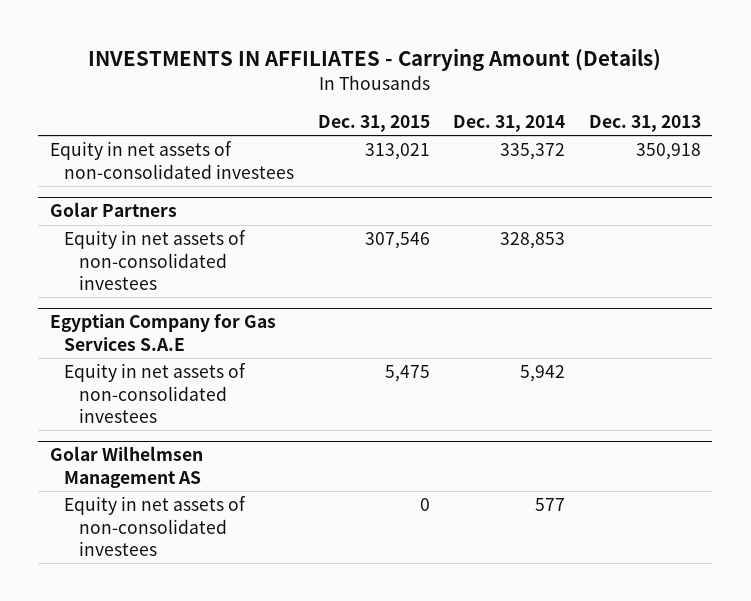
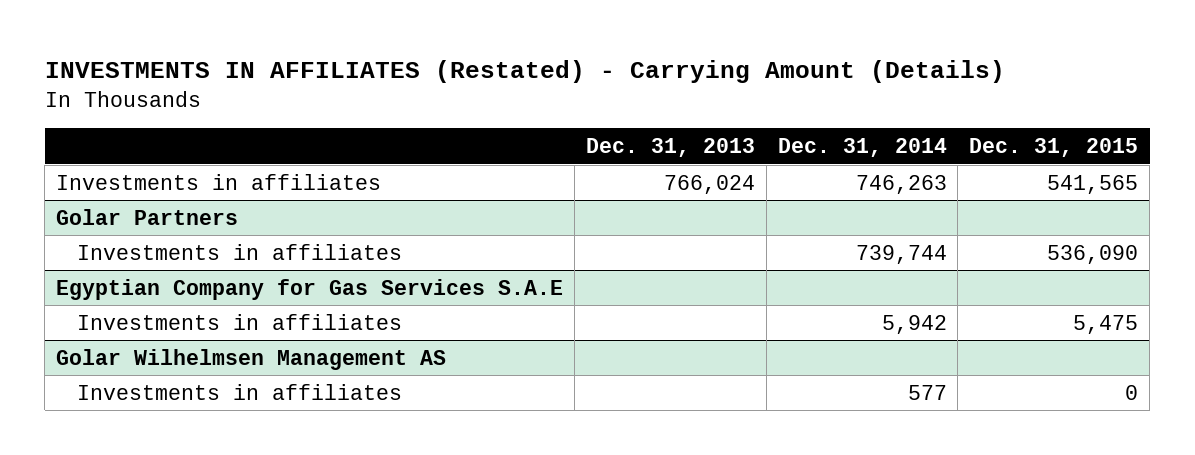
- INVESTMENTS IN AFFILIATES - Carrying Amount (Details)
+ INVESTMENTS IN AFFILIATES (Restated) - Carrying Amount (Details)
- | Dec. 31, 2015 | Dec. 31, 2014 | Dec. 31, 2013
+ | Dec. 31, 2013 | Dec. 31, 2014 | Dec. 31, 2015
- Equity in net assets of non-consolidated investees | 313,021 | 335,372 | 350,918
+ Investments in affiliates | 766,024 | 746,263 | 541,565
@ Golar Partners
- Equity in net assets of non-consolidated investees | 307,546 | 328,853 |
+ Investments in affiliates | | 739,744 | 536,090
@ Egyptian Company for Gas Services S.A.E
- Equity in net assets of non-consolidated investees | 5,475 | 5,942 |
+ Investments in affiliates | | 5,942 | 5,475
@ Golar Wilhelmsen Management AS
- Equity in net assets of non-consolidated investees | 0 | 577 |
+ Investments in affiliates | | 577 | 0

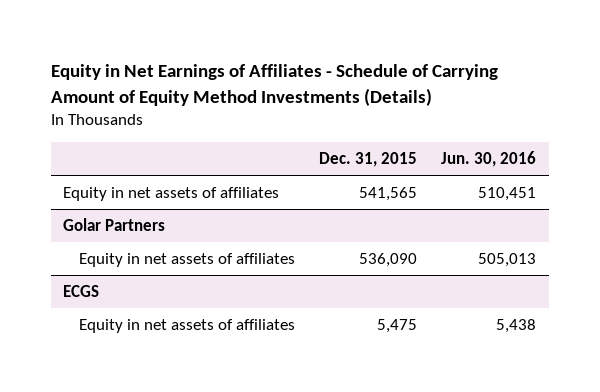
- INVESTMENTS IN AFFILIATES (Restated) - Carrying Amount (Details)
+ Equity in Net Earnings of Affiliates - Schedule of Carrying Amount of Equity Method Investments (Details)
- | Dec. 31, 2013 | Dec. 31, 2014 | Dec. 31, 2015
+ | Dec. 31, 2015 | Jun. 30, 2016
- Investments in affiliates | 766,024 | 746,263 | 541,565
+ Equity in net assets of affiliates | 541,565 | 510,451
@ Golar Partners
- Investments in affiliates | | 739,744 | 536,090
- Egyptian Company for Gas Services S.A.E
- Investments in affiliates | | 5,942 | 5,475
- Golar Wilhelmsen Management AS
- Investments in affiliates | | 577 | 0
@ Golar Partners
+ Equity in net assets of affiliates | 536,090 | 505,013
+ ECGS
+ Equity in net assets of affiliates | 5,475 | 5,438

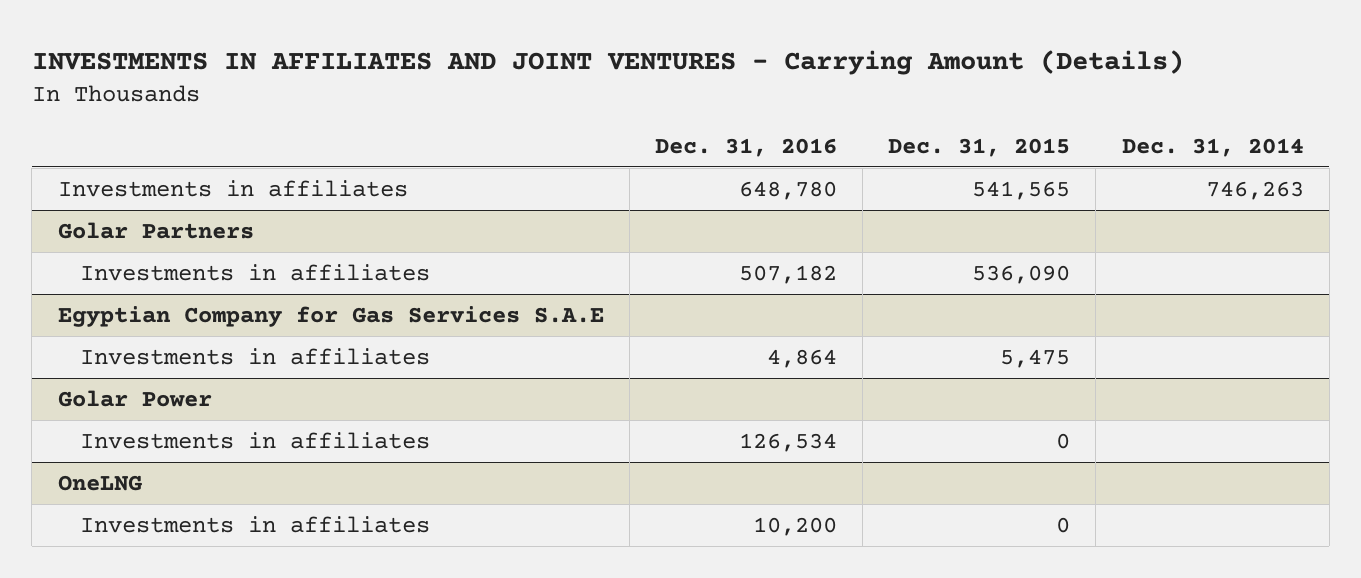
- Equity in Net Earnings of Affiliates - Schedule of Carrying Amount of Equity Method Investments (Details)
+ INVESTMENTS IN AFFILIATES AND JOINT VENTURES - Carrying Amount (Details)
- | Dec. 31, 2015 | Jun. 30, 2016
+ | Dec. 31, 2016 | Dec. 31, 2015 | Dec. 31, 2014
- Equity in net assets of affiliates | 541,565 | 510,451
+ Investments in affiliates | 648,780 | 541,565 | 746,263
@ Golar Partners
- Equity in net assets of affiliates | 536,090 | 505,013
- ECGS
- Equity in net assets of affiliates | 5,475 | 5,438
@ Golar Partners
+ Investments in affiliates | 507,182 | 536,090 |
+ Egyptian Company for Gas Services S.A.E
+ Investments in affiliates | 4,864 | 5,475 |
+ Golar Power
+ Investments in affiliates | 126,534 | 0 |
+ OneLNG
+ Investments in affiliates | 10,200 | 0 |

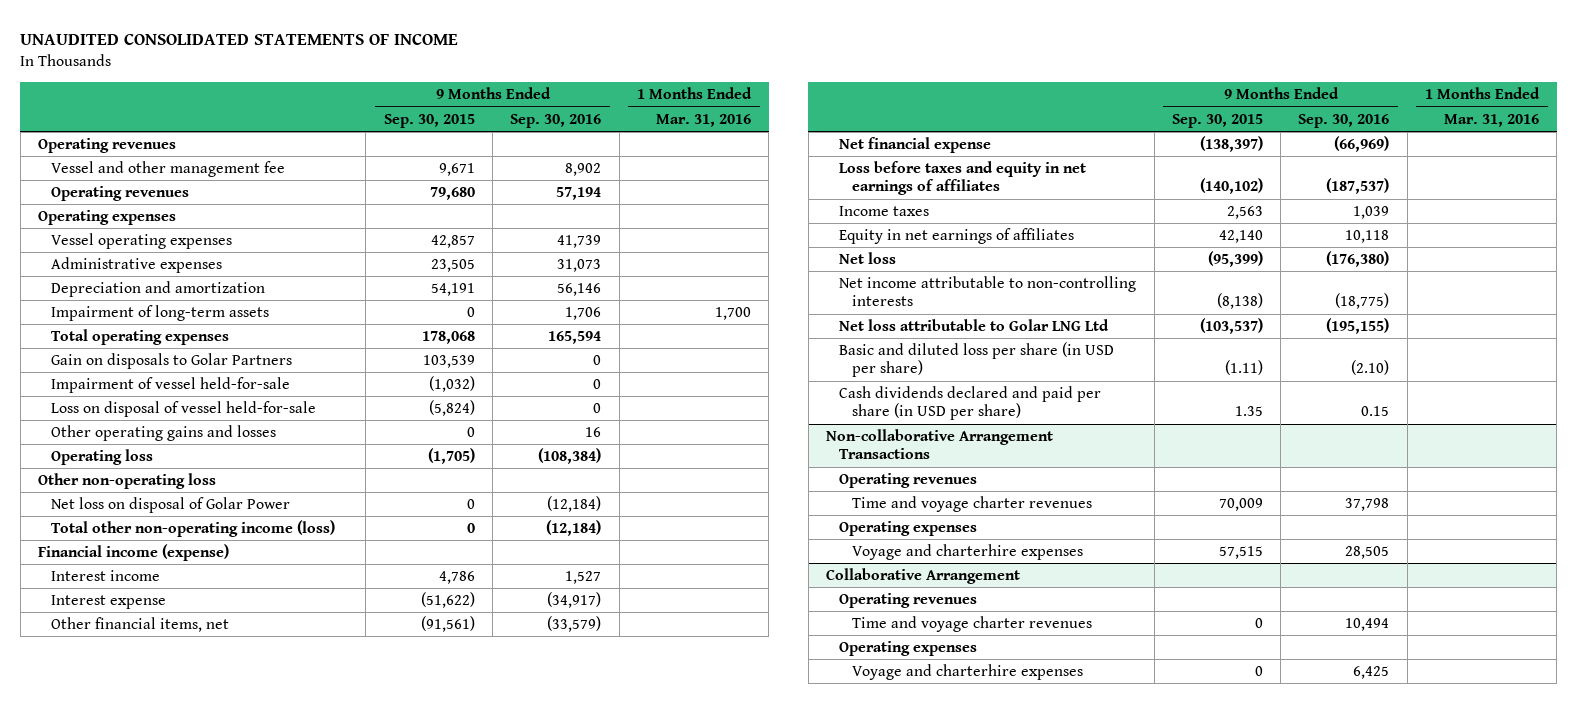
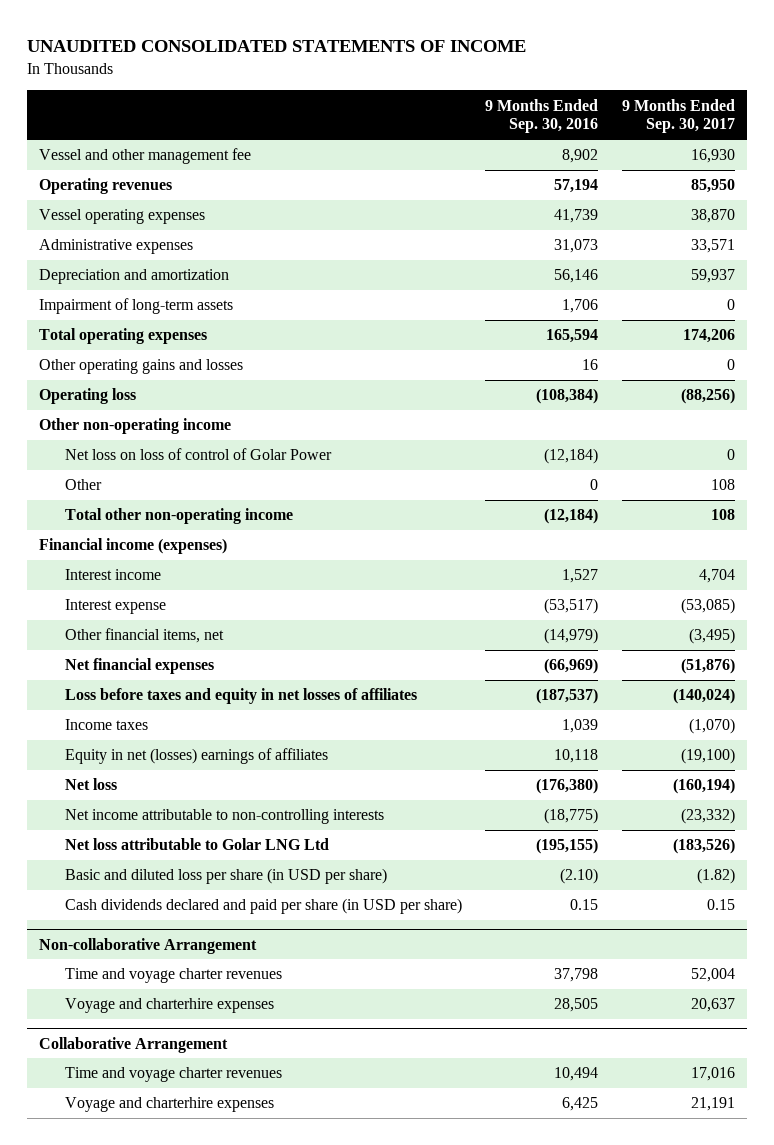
- | 9 Months Ended Sep. 30, 2015 | 9 Months Ended Sep. 30, 2016 | 1 Months Ended Mar. 31, 2016
+ | 9 Months Ended Sep. 30, 2016 | 9 Months Ended Sep. 30, 2017
- Operating revenues
- Operating expenses
- Gain on disposals to Golar Partners | 103,539 | 0 |
- Impairment of vessel held-for-sale | (1,032) | 0 |
- Loss on disposal of vessel held-for-sale | (5,824) | 0 |
- Other non-operating loss
- Net loss on disposal of Golar Power | 0 | (12,184) |
- Total other non-operating income (loss) | 0 | (12,184) |
- Financial income (expense)
+ Other non-operating income
+ Net loss on loss of control of Golar Power | (12,184) | 0
+ Other | 0 | 108
+ Total other non-operating income | (12,184) | 108
+ Financial income (expenses)
- Interest expense | (51,622) | (34,917) |
- Other financial items, net | (91,561) | (33,579) |
- Net financial expense | (138,397) | (66,969) |
- Loss before taxes and equity in net earnings of affiliates | (140,102) | (187,537) |
+ Interest expense | (53,517) | (53,085)
+ Other financial items, net | (14,979) | (3,495)
+ Net financial expenses | (66,969) | (51,876)
+ Loss before taxes and equity in net losses of affiliates | (187,537) | (140,024)
- Equity in net earnings of affiliates | 42,140 | 10,118 |
+ Equity in net (losses) earnings of affiliates | 10,118 | (19,100)
- Non-collaborative Arrangement Transactions
- Operating revenues
+ Non-collaborative Arrangement
- Operating expenses
@ Collaborative Arrangement
- Operating revenues
- Operating expenses

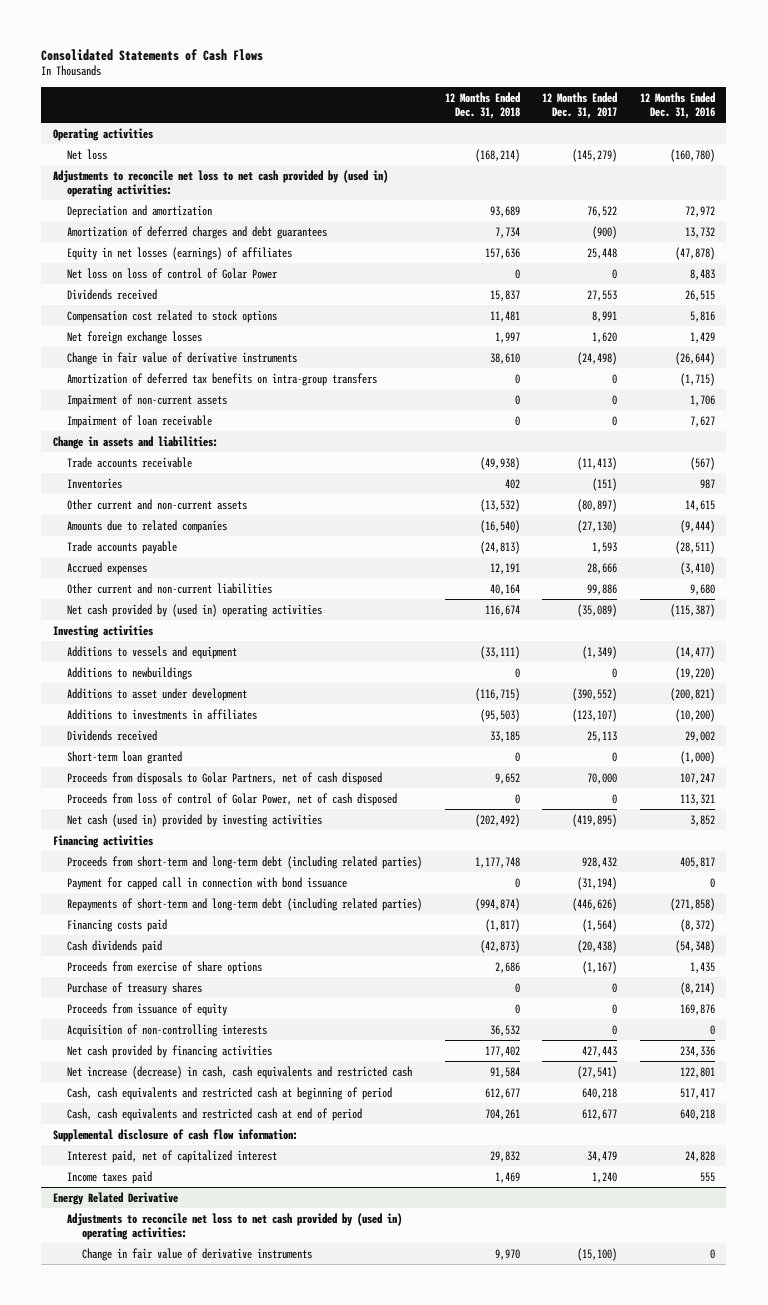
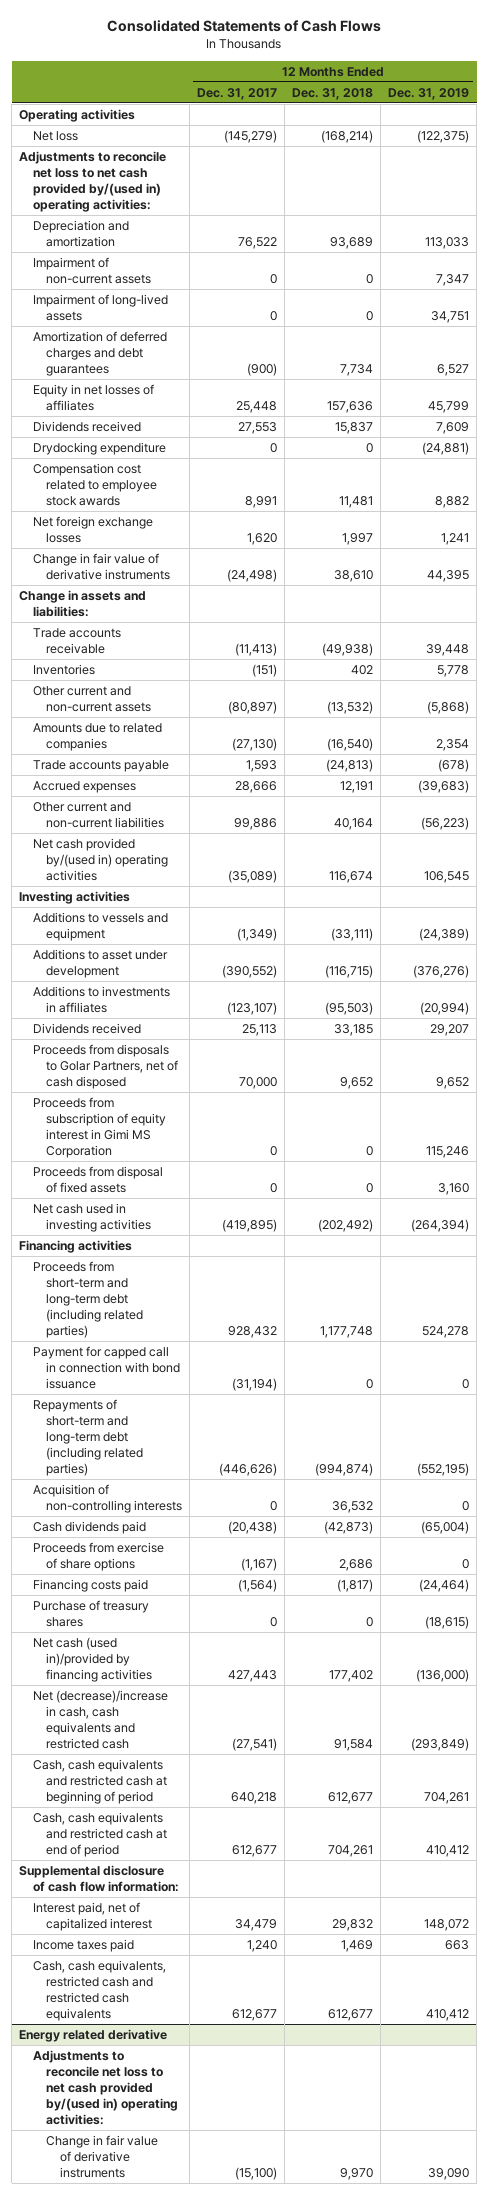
- | 12 Months Ended Dec. 31, 2018 | 12 Months Ended Dec. 31, 2017 | 12 Months Ended Dec. 31, 2016
+ | 12 Months Ended Dec. 31, 2017 | 12 Months Ended Dec. 31, 2018 | 12 Months Ended Dec. 31, 2019
- Adjustments to reconcile net loss to net cash provided by (used in) operating activities:
+ Adjustments to reconcile net loss to net cash provided by/(used in) operating activities:
moved up: Impairment of non-current assets | 0 | 0 | 7,347
+ Impairment of long-lived assets | 0 | 0 | 34,751
- Equity in net losses (earnings) of affiliates | 157,636 | 25,448 | (47,878)
- Net loss on loss of control of Golar Power | 0 | 0 | 8,483
+ Equity in net losses of affiliates | 25,448 | 157,636 | 45,799
- Compensation cost related to stock options | 11,481 | 8,991 | 5,816
+ Drydocking expenditure | 0 | 0 | (24,881)
+ Compensation cost related to employee stock awards | 8,991 | 11,481 | 8,882
- Amortization of deferred tax benefits on intra-group transfers | 0 | 0 | (1,715)
- Impairment of loan receivable | 0 | 0 | 7,627
- Net cash provided by (used in) operating activities | 116,674 | (35,089) | (115,387)
+ Net cash provided by/(used in) operating activities | (35,089) | 116,674 | 106,545
- Additions to newbuildings | 0 | 0 | (19,220)
- Short-term loan granted | 0 | 0 | (1,000)
- Proceeds from loss of control of Golar Power, net of cash disposed | 0 | 0 | 113,321
- Net cash (used in) provided by investing activities | (202,492) | (419,895) | 3,852
+ Proceeds from subscription of equity interest in Gimi MS Corporation | 0 | 0 | 115,246
+ Proceeds from disposal of fixed assets | 0 | 0 | 3,160
+ Net cash used in investing activities | (419,895) | (202,492) | (264,394)
moved up: Acquisition of non-controlling interests | 0 | 36,532 | 0
moved down: Financing costs paid | (1,564) | (1,817) | (24,464)
- Proceeds from issuance of equity | 0 | 0 | 169,876
- Net cash provided by financing activities | 177,402 | 427,443 | 234,336
- Net increase (decrease) in cash, cash equivalents and restricted cash | 91,584 | (27,541) | 122,801
+ Net cash (used in)/provided by financing activities | 427,443 | 177,402 | (136,000)
+ Net (decrease)/increase in cash, cash equivalents and restricted cash | (27,541) | 91,584 | (293,849)
- Energy Related Derivative
- Adjustments to reconcile net loss to net cash provided by (used in) operating activities:
+ Cash, cash equivalents, restricted cash and restricted cash equivalents | 612,677 | 612,677 | 410,412
+ Energy related derivative
+ Adjustments to reconcile net loss to net cash provided by/(used in) operating activities:

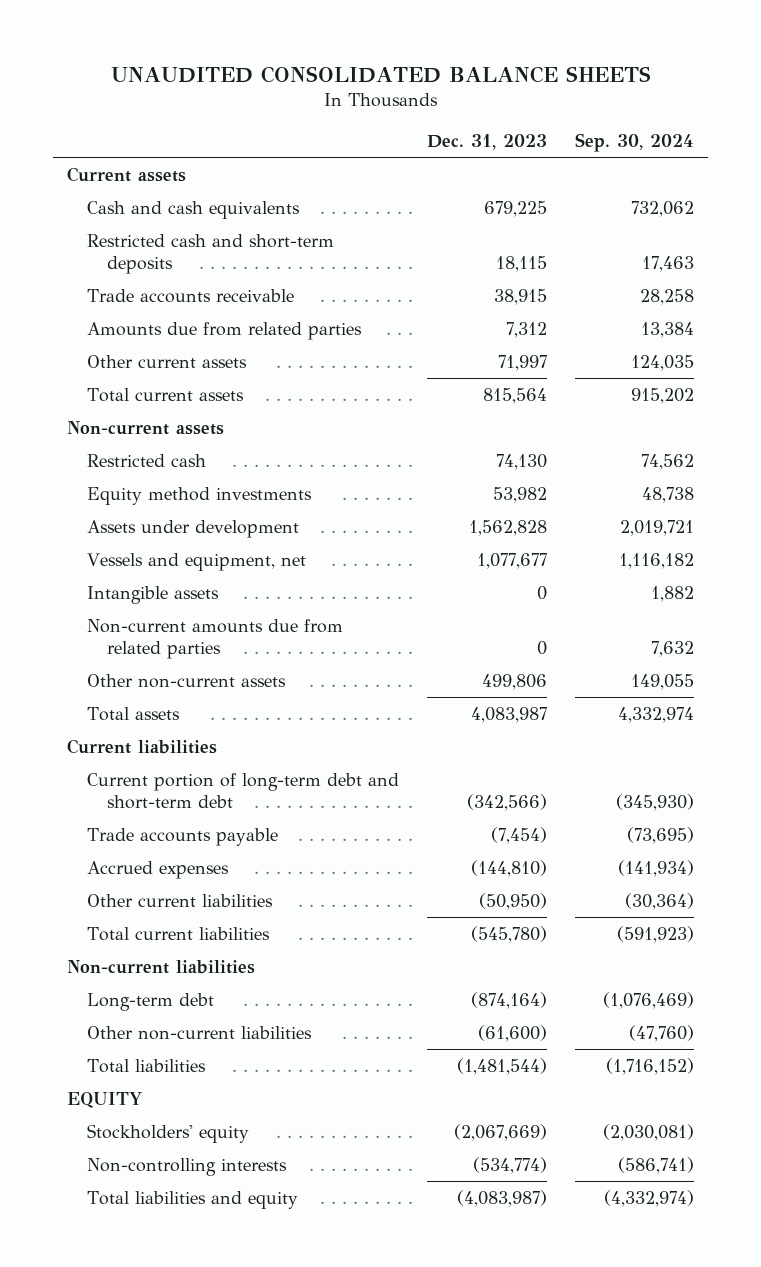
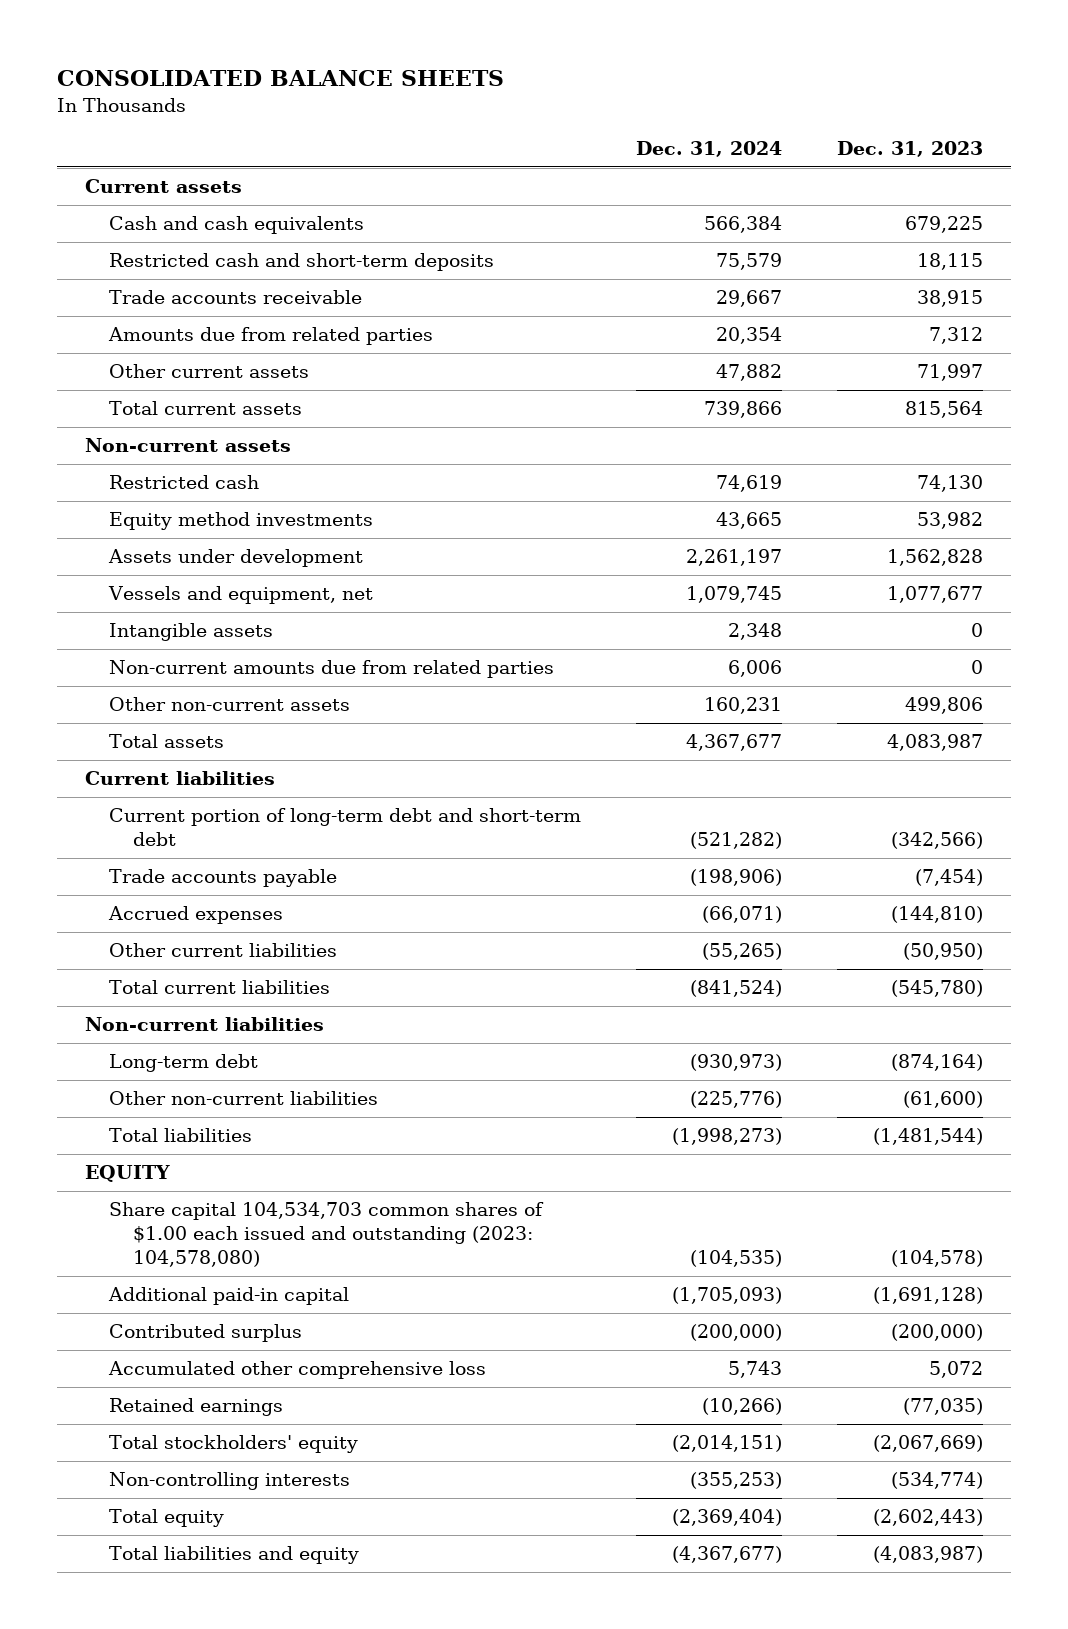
- UNAUDITED CONSOLIDATED BALANCE SHEETS
+ CONSOLIDATED BALANCE SHEETS
- | Dec. 31, 2023 | Sep. 30, 2024
+ | Dec. 31, 2024 | Dec. 31, 2023
- Stockholders' equity | (2,067,669) | (2,030,081)
+ Share capital 104,534,703 common shares of $1.00 each issued and outstanding (2023: 104,578,080) | (104,535) | (104,578)
+ Additional paid-in capital | (1,705,093) | (1,691,128)
+ Contributed surplus | (200,000) | (200,000)
+ Accumulated other comprehensive loss | 5,743 | 5,072
+ Retained earnings | (10,266) | (77,035)
+ Total stockholders' equity | (2,014,151) | (2,067,669)
+ Total equity | (2,369,404) | (2,602,443)

